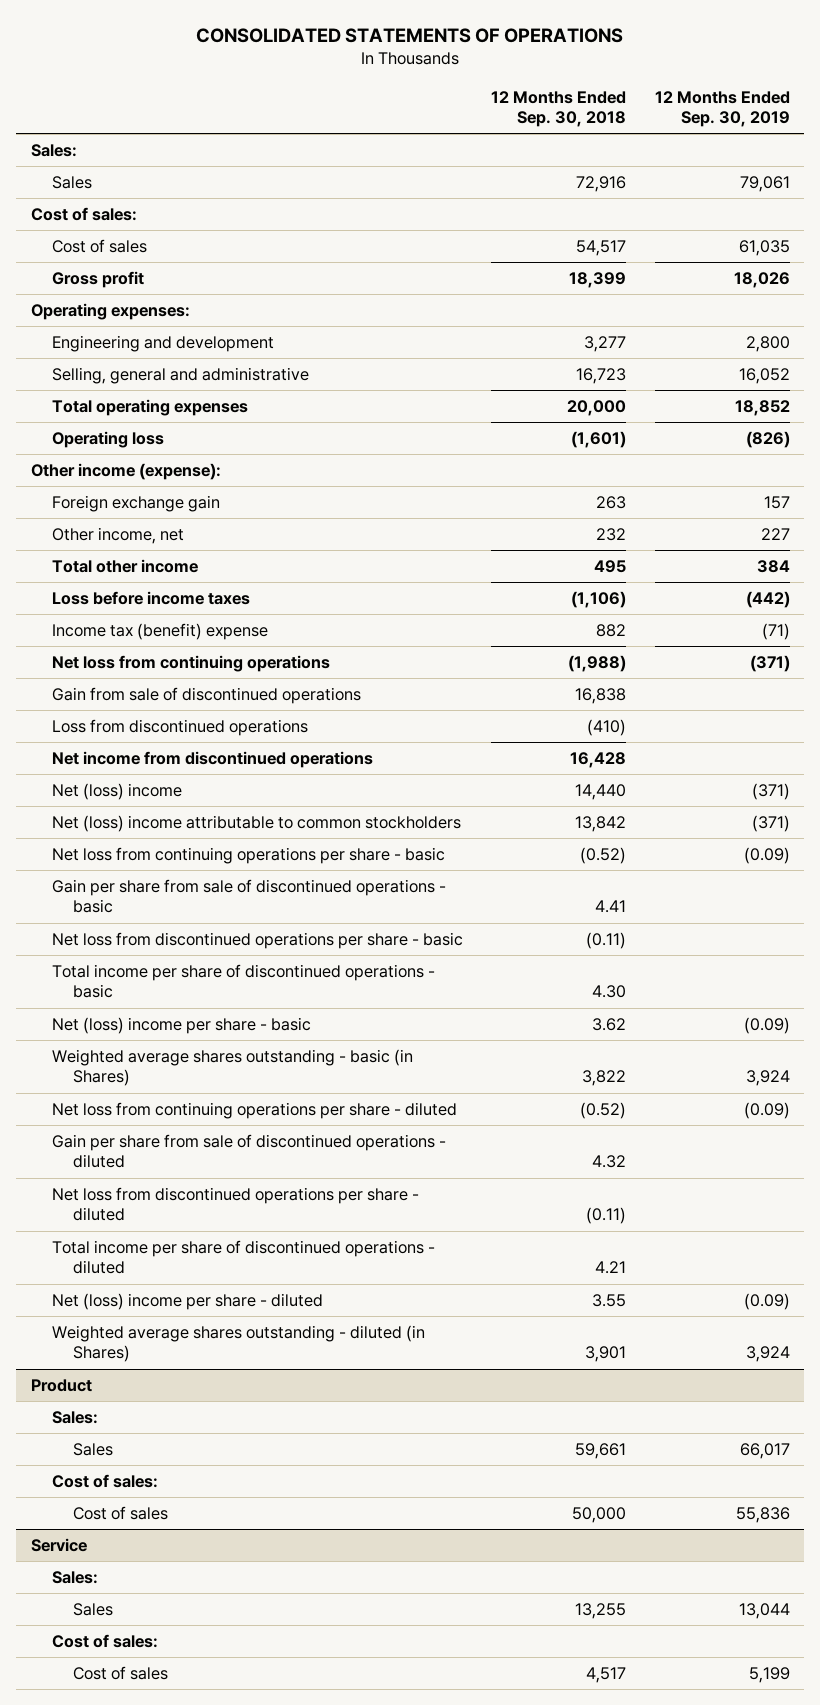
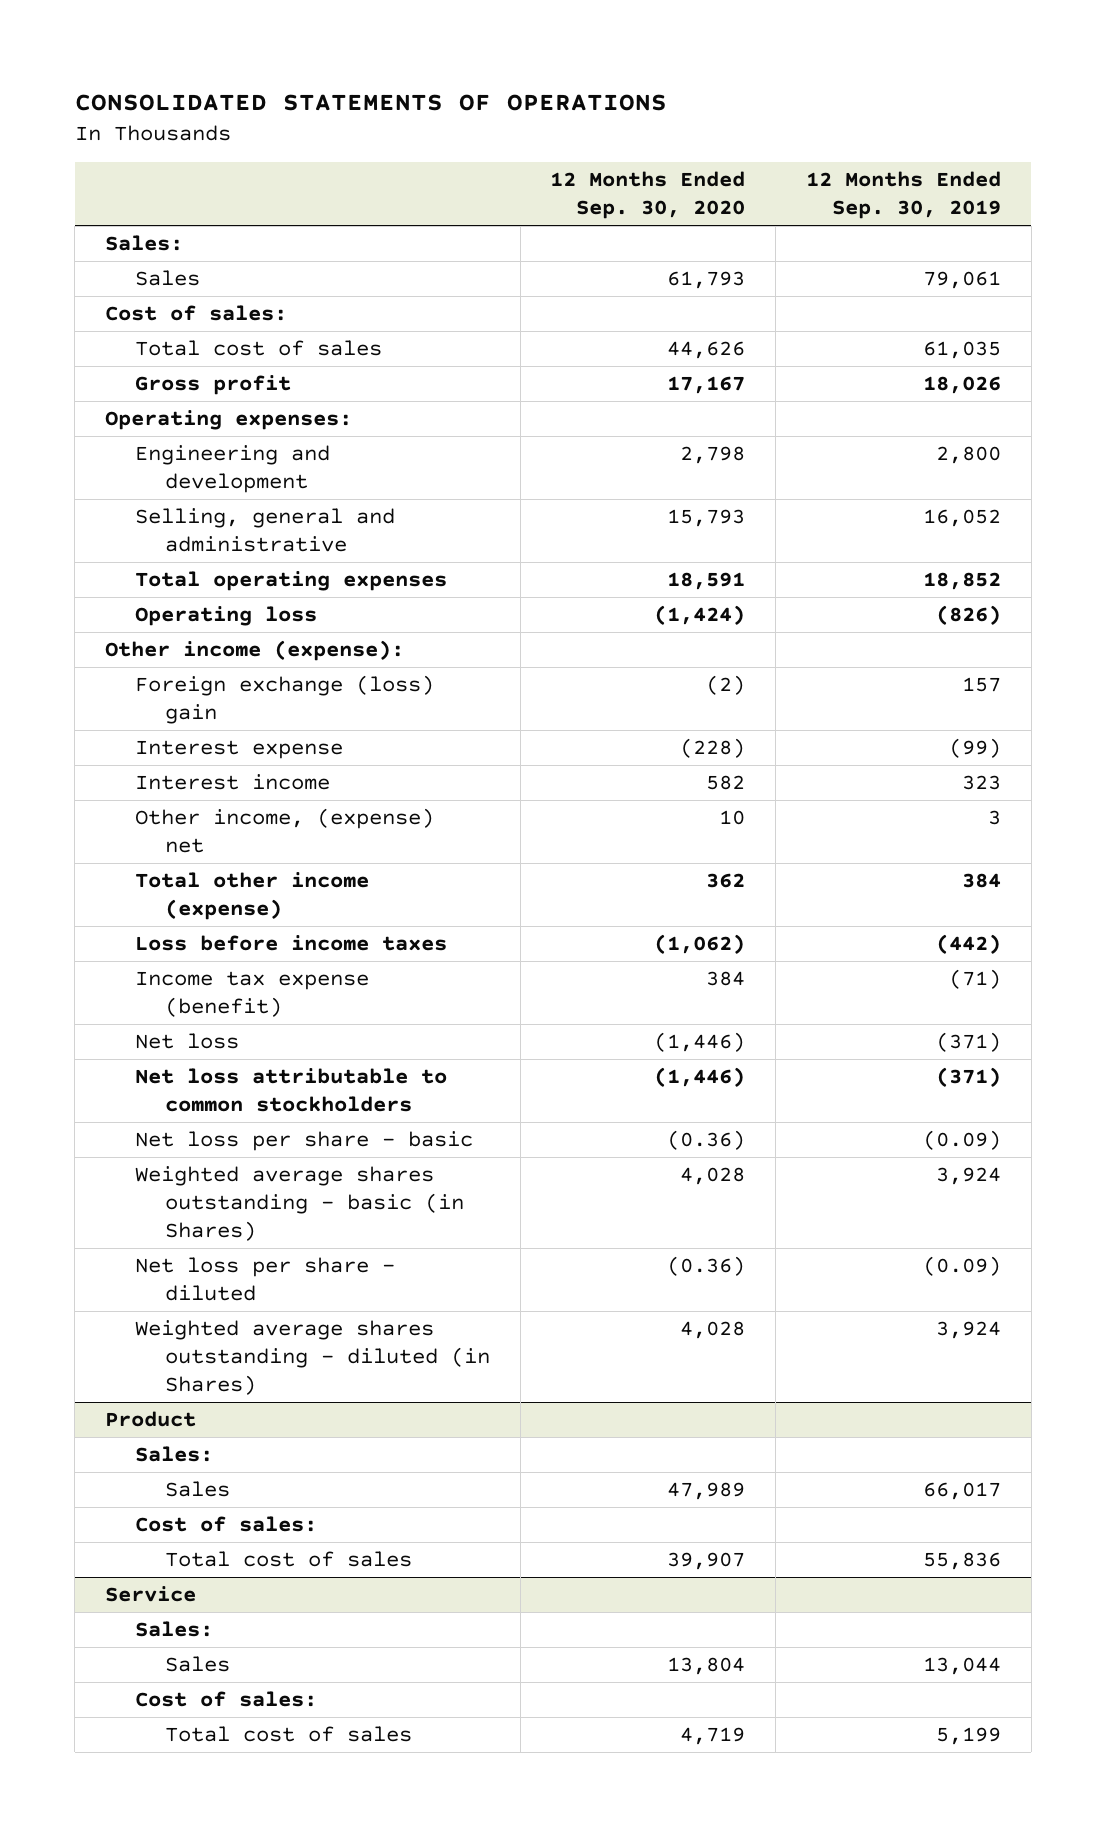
- | 12 Months Ended Sep. 30, 2018 | 12 Months Ended Sep. 30, 2019
+ | 12 Months Ended Sep. 30, 2020 | 12 Months Ended Sep. 30, 2019
- Cost of sales | 54,517 | 61,035
+ Total cost of sales | 44,626 | 61,035
- Foreign exchange gain | 263 | 157
- Other income, net | 232 | 227
- Total other income | 495 | 384
+ Foreign exchange (loss) gain | (2) | 157
+ Interest expense | (228) | (99)
+ Interest income | 582 | 323
+ Other income, (expense) net | 10 | 3
+ Total other income (expense) | 362 | 384
- Income tax (benefit) expense | 882 | (71)
- Net loss from continuing operations | (1,988) | (371)
- Gain from sale of discontinued operations | 16,838 |
- Loss from discontinued operations | (410) |
- Net income from discontinued operations | 16,428 |
- Net (loss) income | 14,440 | (371)
- Net (loss) income attributable to common stockholders | 13,842 | (371)
- Net loss from continuing operations per share - basic | (0.52) | (0.09)
- Gain per share from sale of discontinued operations - basic | 4.41 |
- Net loss from discontinued operations per share - basic | (0.11) |
- Total income per share of discontinued operations - basic | 4.30 |
- Net (loss) income per share - basic | 3.62 | (0.09)
+ Income tax expense (benefit) | 384 | (71)
+ Net loss | (1,446) | (371)
+ Net loss attributable to common stockholders | (1,446) | (371)
+ Net loss per share - basic | (0.36) | (0.09)
- Net loss from continuing operations per share - diluted | (0.52) | (0.09)
- Gain per share from sale of discontinued operations - diluted | 4.32 |
- Net loss from discontinued operations per share - diluted | (0.11) |
- Total income per share of discontinued operations - diluted | 4.21 |
- Net (loss) income per share - diluted | 3.55 | (0.09)
+ Net loss per share - diluted | (0.36) | (0.09)
@ Product
- Cost of sales | 50,000 | 55,836
+ Total cost of sales | 39,907 | 55,836
@ Service
- Cost of sales | 4,517 | 5,199
+ Total cost of sales | 4,719 | 5,199

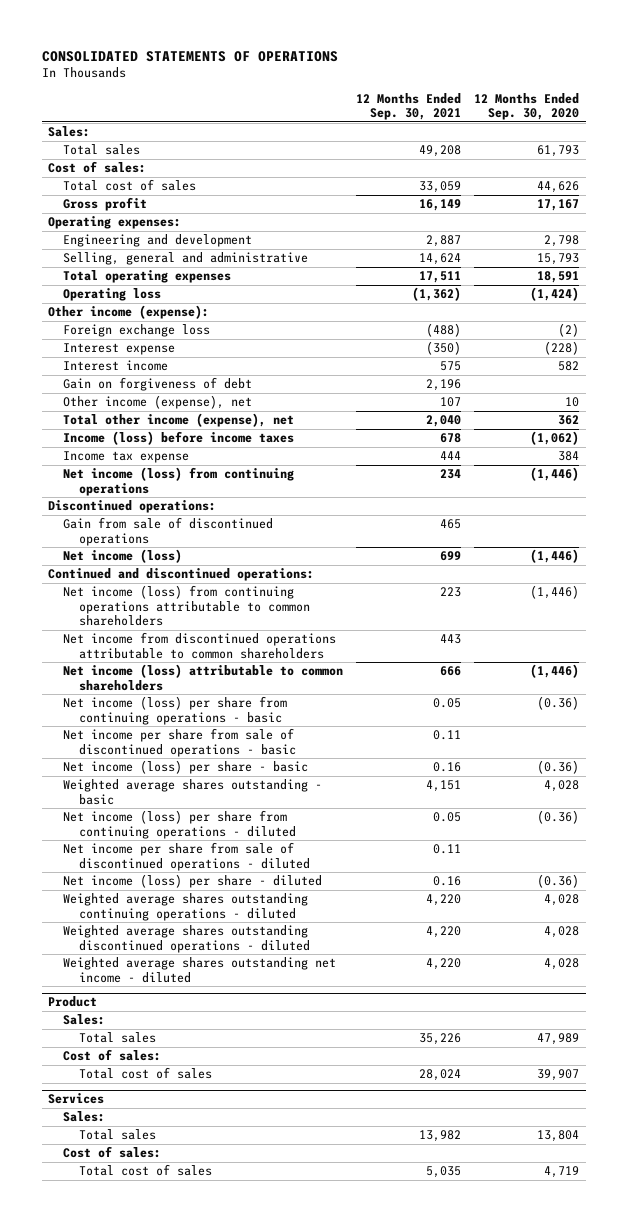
- | 12 Months Ended Sep. 30, 2020 | 12 Months Ended Sep. 30, 2019
+ | 12 Months Ended Sep. 30, 2021 | 12 Months Ended Sep. 30, 2020
- Sales | 61,793 | 79,061
+ Total sales | 49,208 | 61,793
- Foreign exchange (loss) gain | (2) | 157
+ Foreign exchange loss | (488) | (2)
- Other income, (expense) net | 10 | 3
- Total other income (expense) | 362 | 384
- Loss before income taxes | (1,062) | (442)
- Income tax expense (benefit) | 384 | (71)
- Net loss | (1,446) | (371)
- Net loss attributable to common stockholders | (1,446) | (371)
- Net loss per share - basic | (0.36) | (0.09)
- Weighted average shares outstanding - basic (in Shares) | 4,028 | 3,924
- Net loss per share - diluted | (0.36) | (0.09)
- Weighted average shares outstanding - diluted (in Shares) | 4,028 | 3,924
+ Gain on forgiveness of debt | 2,196 |
+ Other income (expense), net | 107 | 10
+ Total other income (expense), net | 2,040 | 362
+ Income (loss) before income taxes | 678 | (1,062)
+ Income tax expense | 444 | 384
+ Net income (loss) from continuing operations | 234 | (1,446)
+ Discontinued operations:
+ Gain from sale of discontinued operations | 465 |
+ Net income (loss) | 699 | (1,446)
+ Continued and discontinued operations:
+ Net income (loss) from continuing operations attributable to common shareholders | 223 | (1,446)
+ Net income from discontinued operations attributable to common shareholders | 443 |
+ Net income (loss) attributable to common shareholders | 666 | (1,446)
+ Net income (loss) per share from continuing operations - basic | 0.05 | (0.36)
+ Net income per share from sale of discontinued operations - basic | 0.11 |
+ Net income (loss) per share - basic | 0.16 | (0.36)
+ Weighted average shares outstanding - basic | 4,151 | 4,028
+ Net income (loss) per share from continuing operations - diluted | 0.05 | (0.36)
+ Net income per share from sale of discontinued operations - diluted | 0.11 |
+ Net income (loss) per share - diluted | 0.16 | (0.36)
+ Weighted average shares outstanding continuing operations - diluted | 4,220 | 4,028
+ Weighted average shares outstanding discontinued operations - diluted | 4,220 | 4,028
+ Weighted average shares outstanding net income - diluted | 4,220 | 4,028
@ Product
- Sales | 47,989 | 66,017
+ Total sales | 35,226 | 47,989
- Service
+ Services
- Sales | 13,804 | 13,044
+ Total sales | 13,982 | 13,804

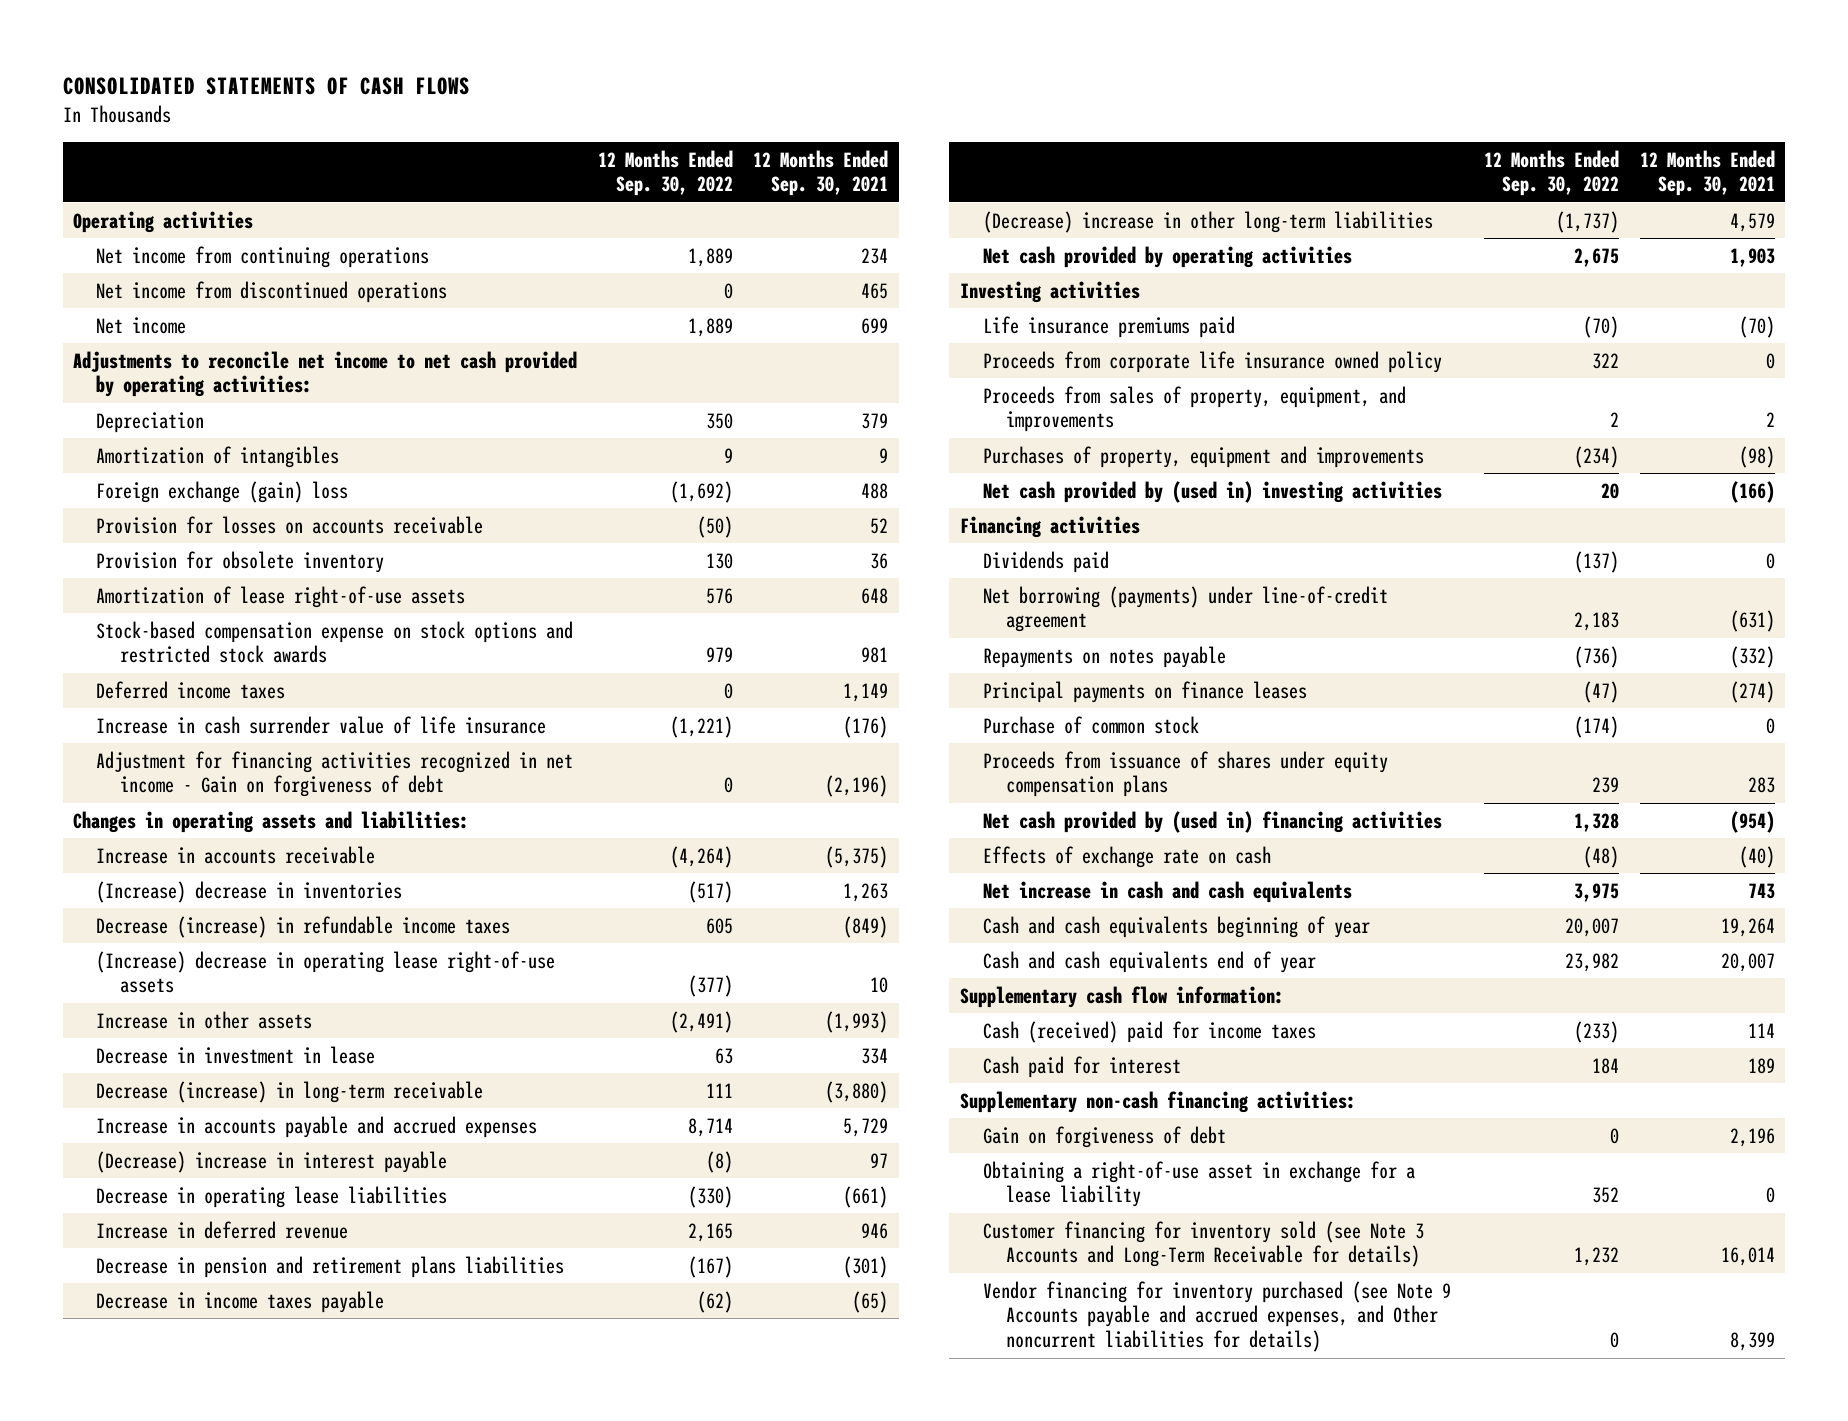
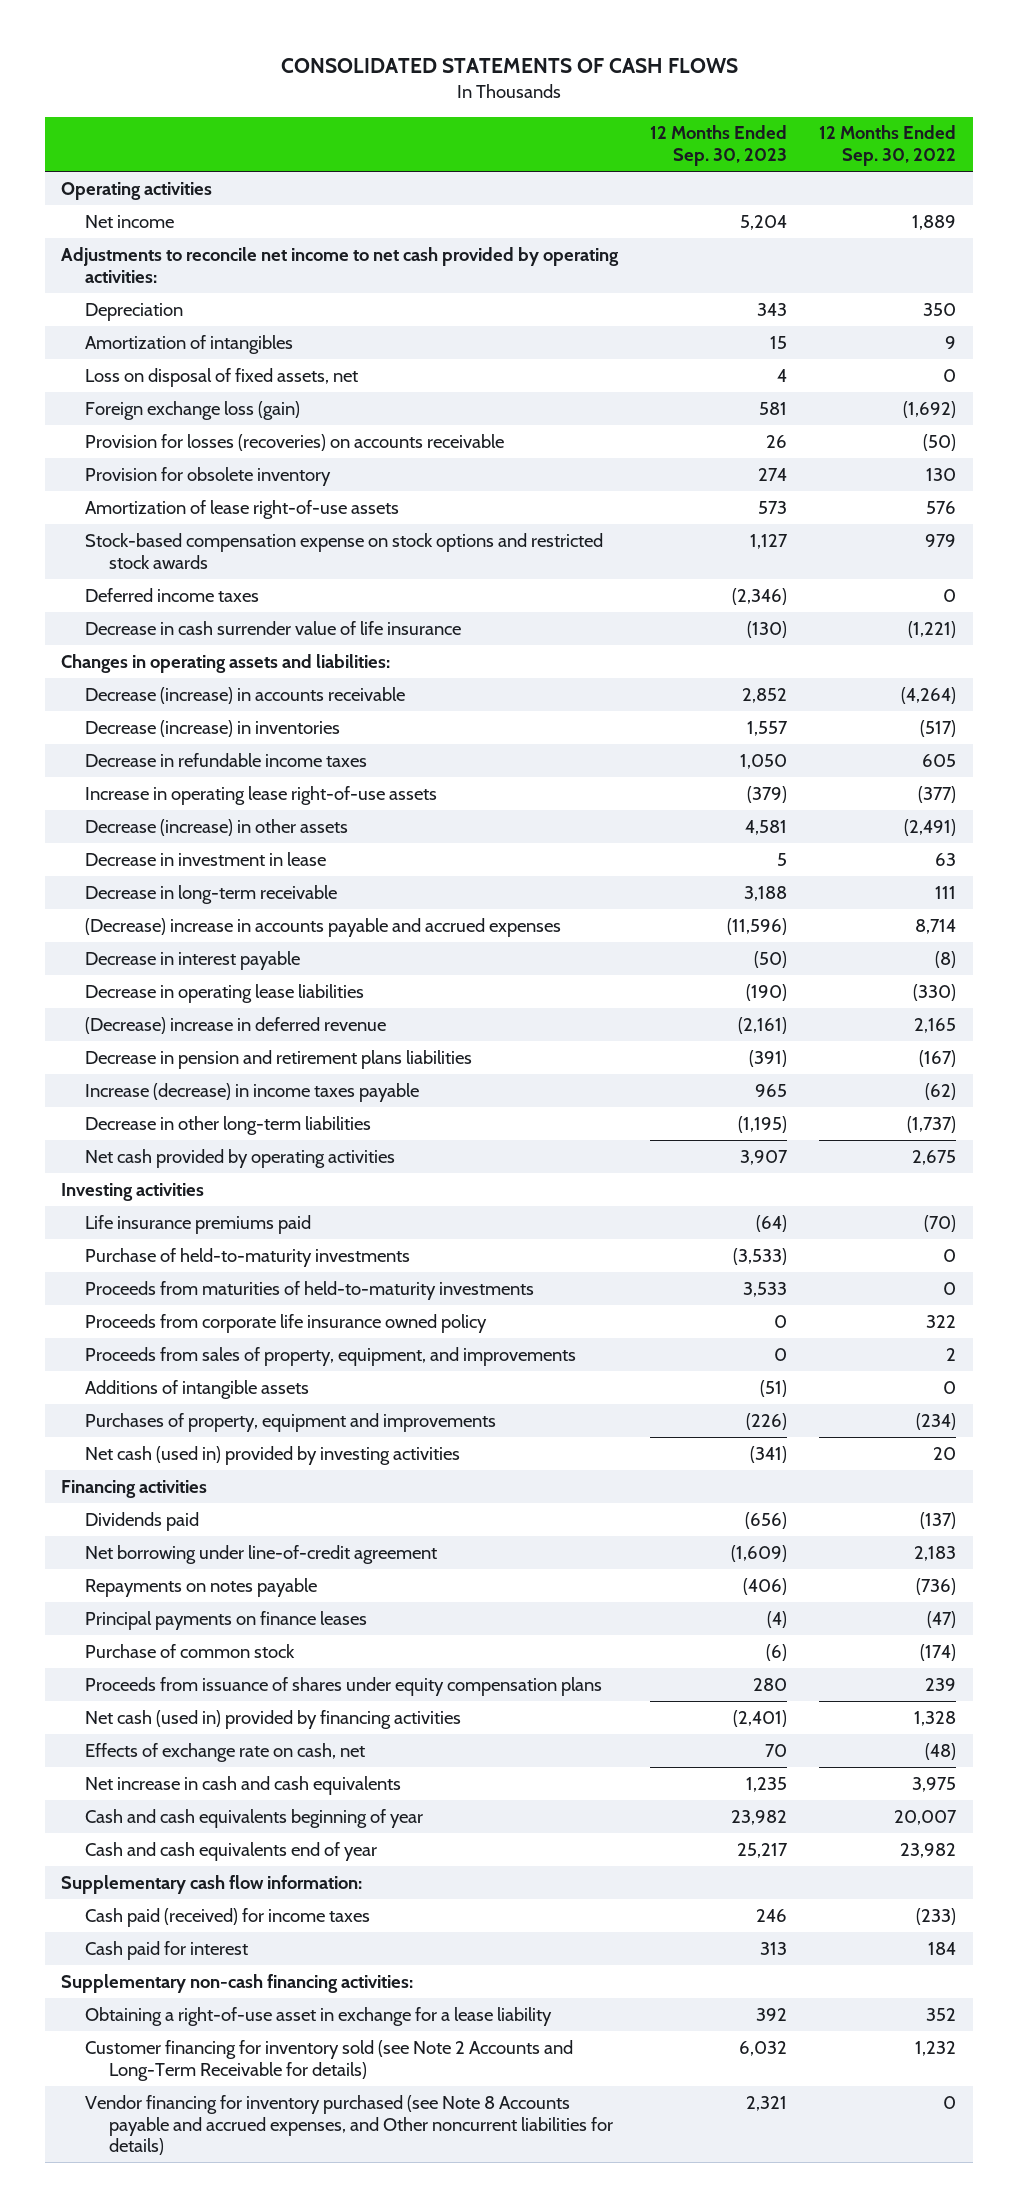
- | 12 Months Ended Sep. 30, 2022 | 12 Months Ended Sep. 30, 2021
+ | 12 Months Ended Sep. 30, 2023 | 12 Months Ended Sep. 30, 2022
- Net income from continuing operations | 1,889 | 234
- Net income from discontinued operations | 0 | 465
- Foreign exchange (gain) loss | (1,692) | 488
- Provision for losses on accounts receivable | (50) | 52
+ Loss on disposal of fixed assets, net | 4 | 0
+ Foreign exchange loss (gain) | 581 | (1,692)
+ Provision for losses (recoveries) on accounts receivable | 26 | (50)
- Increase in cash surrender value of life insurance | (1,221) | (176)
- Adjustment for financing activities recognized in net income - Gain on forgiveness of debt | 0 | (2,196)
+ Decrease in cash surrender value of life insurance | (130) | (1,221)
- Increase in accounts receivable | (4,264) | (5,375)
- (Increase) decrease in inventories | (517) | 1,263
- Decrease (increase) in refundable income taxes | 605 | (849)
- (Increase) decrease in operating lease right-of-use assets | (377) | 10
- Increase in other assets | (2,491) | (1,993)
+ Decrease (increase) in accounts receivable | 2,852 | (4,264)
+ Decrease (increase) in inventories | 1,557 | (517)
+ Decrease in refundable income taxes | 1,050 | 605
+ Increase in operating lease right-of-use assets | (379) | (377)
+ Decrease (increase) in other assets | 4,581 | (2,491)
- Decrease (increase) in long-term receivable | 111 | (3,880)
- Increase in accounts payable and accrued expenses | 8,714 | 5,729
- (Decrease) increase in interest payable | (8) | 97
+ Decrease in long-term receivable | 3,188 | 111
+ (Decrease) increase in accounts payable and accrued expenses | (11,596) | 8,714
+ Decrease in interest payable | (50) | (8)
- Increase in deferred revenue | 2,165 | 946
+ (Decrease) increase in deferred revenue | (2,161) | 2,165
- Decrease in income taxes payable | (62) | (65)
- (Decrease) increase in other long-term liabilities | (1,737) | 4,579
+ Increase (decrease) in income taxes payable | 965 | (62)
+ Decrease in other long-term liabilities | (1,195) | (1,737)
+ Purchase of held-to-maturity investments | (3,533) | 0
+ Proceeds from maturities of held-to-maturity investments | 3,533 | 0
+ Additions of intangible assets | (51) | 0
- Net cash provided by (used in) investing activities | 20 | (166)
+ Net cash (used in) provided by investing activities | (341) | 20
- Net borrowing (payments) under line-of-credit agreement | 2,183 | (631)
+ Net borrowing under line-of-credit agreement | (1,609) | 2,183
- Net cash provided by (used in) financing activities | 1,328 | (954)
- Effects of exchange rate on cash | (48) | (40)
+ Net cash (used in) provided by financing activities | (2,401) | 1,328
+ Effects of exchange rate on cash, net | 70 | (48)
- Cash (received) paid for income taxes | (233) | 114
+ Cash paid (received) for income taxes | 246 | (233)
- Gain on forgiveness of debt | 0 | 2,196
- Customer financing for inventory sold (see Note 3 Accounts and Long-Term Receivable for details) | 1,232 | 16,014
- Vendor financing for inventory purchased (see Note 9 Accounts payable and accrued expenses, and Other noncurrent liabilities for details) | 0 | 8,399
+ Customer financing for inventory sold (see Note 2 Accounts and Long-Term Receivable for details) | 6,032 | 1,232
+ Vendor financing for inventory purchased (see Note 8 Accounts payable and accrued expenses, and Other noncurrent liabilities for details) | 2,321 | 0

